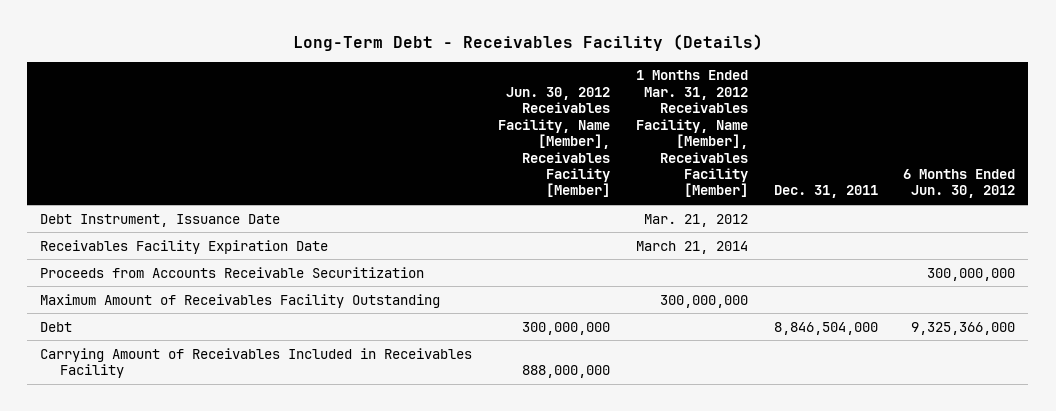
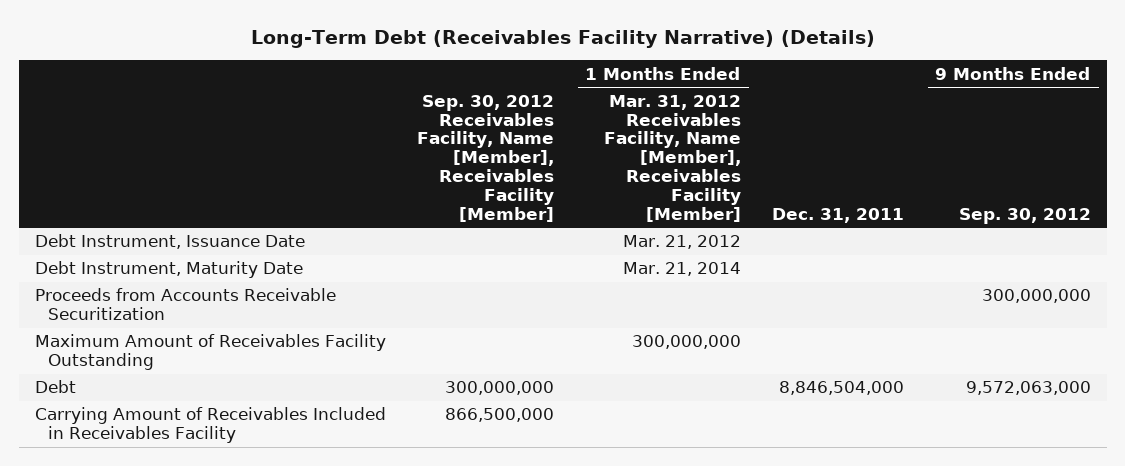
- Long-Term Debt - Receivables Facility (Details)
+ Long-Term Debt (Receivables Facility Narrative) (Details)
- | Jun. 30, 2012 Receivables Facility, Name [Member], Receivables Facility [Member] | 1 Months Ended Mar. 31, 2012 Receivables Facility, Name [Member], Receivables Facility [Member] | Dec. 31, 2011 | 6 Months Ended Jun. 30, 2012
+ | Sep. 30, 2012 Receivables Facility, Name [Member], Receivables Facility [Member] | 1 Months Ended Mar. 31, 2012 Receivables Facility, Name [Member], Receivables Facility [Member] | Dec. 31, 2011 | 9 Months Ended Sep. 30, 2012
- Receivables Facility Expiration Date | | March 21, 2014 | |
+ Debt Instrument, Maturity Date | | Mar. 21, 2014 | |

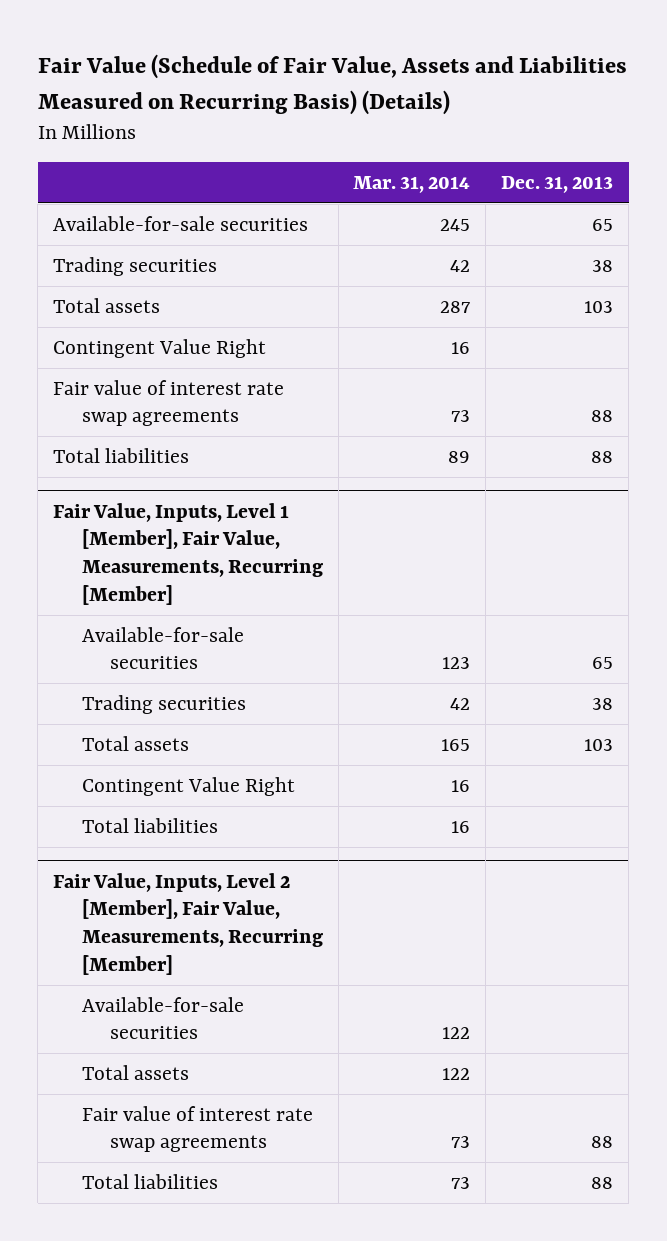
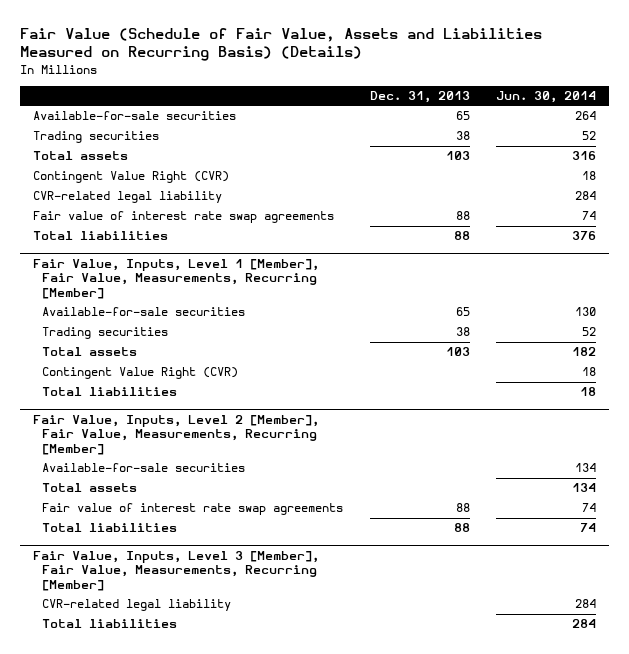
- | Mar. 31, 2014 | Dec. 31, 2013
+ | Dec. 31, 2013 | Jun. 30, 2014
- Contingent Value Right | 16 |
+ Contingent Value Right (CVR) | | 18
+ CVR-related legal liability | | 284
@ Fair Value, Inputs, Level 1 [Member], Fair Value, Measurements, Recurring [Member]
- Contingent Value Right | 16 |
+ Contingent Value Right (CVR) | | 18
+ Fair Value, Inputs, Level 3 [Member], Fair Value, Measurements, Recurring [Member]
+ CVR-related legal liability | | 284
+ Total liabilities | | 284

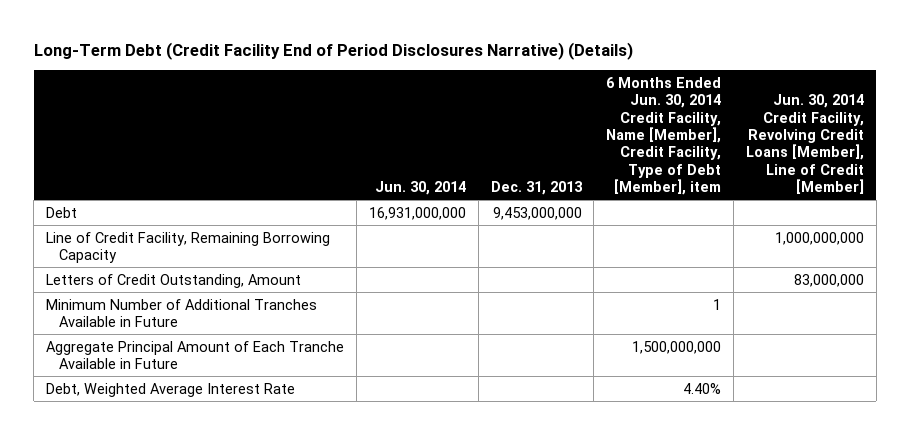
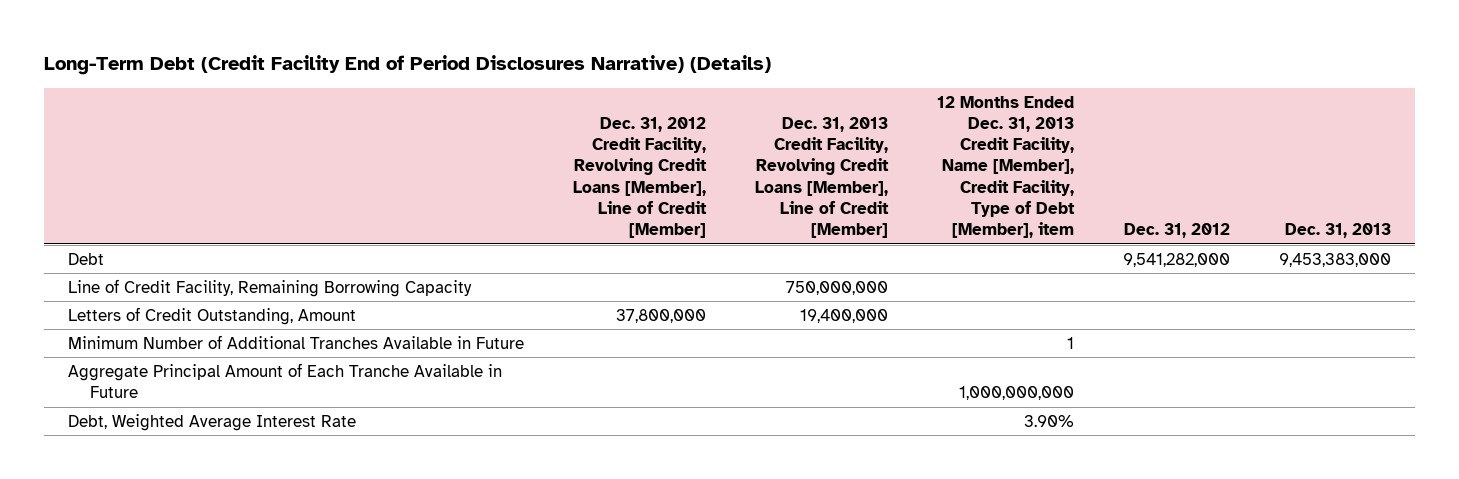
- | Jun. 30, 2014 | Dec. 31, 2013 | 6 Months Ended Jun. 30, 2014 Credit Facility, Name [Member], Credit Facility, Type of Debt [Member], item | Jun. 30, 2014 Credit Facility, Revolving Credit Loans [Member], Line of Credit [Member]
+ | Dec. 31, 2012 Credit Facility, Revolving Credit Loans [Member], Line of Credit [Member] | Dec. 31, 2013 Credit Facility, Revolving Credit Loans [Member], Line of Credit [Member] | 12 Months Ended Dec. 31, 2013 Credit Facility, Name [Member], Credit Facility, Type of Debt [Member], item | Dec. 31, 2012 | Dec. 31, 2013
- Debt | 16,931,000,000 | 9,453,000,000 | |
+ Debt | | | | 9,541,282,000 | 9,453,383,000

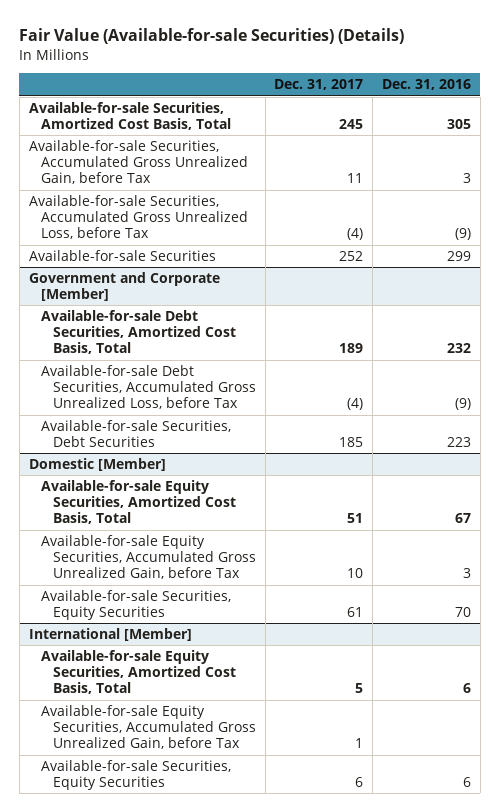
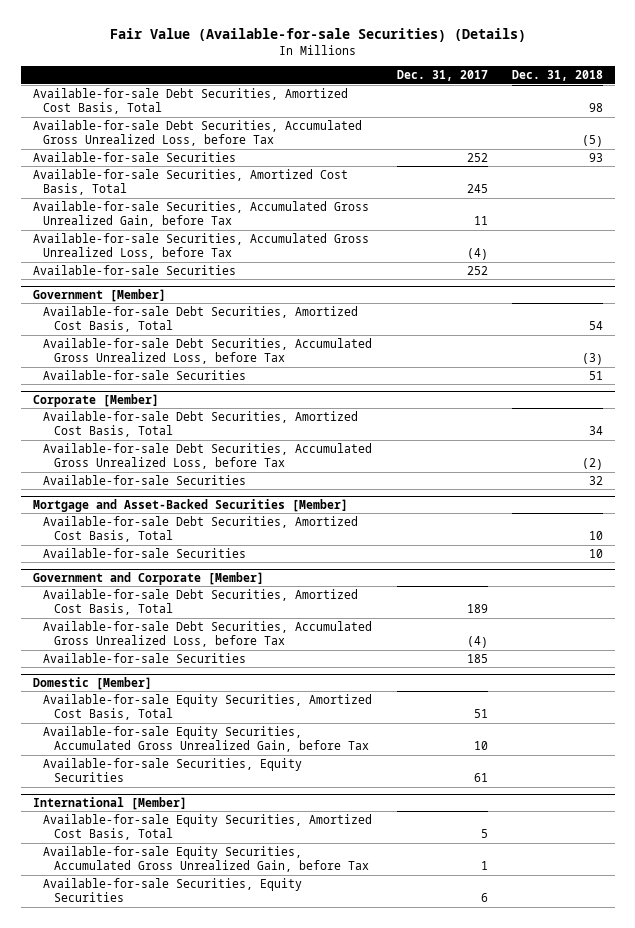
- | Dec. 31, 2017 | Dec. 31, 2016
+ | Dec. 31, 2017 | Dec. 31, 2018
+ Available-for-sale Debt Securities, Amortized Cost Basis, Total | | 98
+ Available-for-sale Debt Securities, Accumulated Gross Unrealized Loss, before Tax | | (5)
+ Available-for-sale Securities | 252 | 93
+ Government [Member]
+ Available-for-sale Debt Securities, Amortized Cost Basis, Total | | 54
+ Available-for-sale Debt Securities, Accumulated Gross Unrealized Loss, before Tax | | (3)
+ Available-for-sale Securities | | 51
+ Corporate [Member]
+ Available-for-sale Debt Securities, Amortized Cost Basis, Total | | 34
+ Available-for-sale Debt Securities, Accumulated Gross Unrealized Loss, before Tax | | (2)
+ Available-for-sale Securities | | 32
+ Mortgage and Asset-Backed Securities [Member]
+ Available-for-sale Debt Securities, Amortized Cost Basis, Total | | 10
+ Available-for-sale Securities | | 10
@ Government and Corporate [Member]
- Available-for-sale Securities, Debt Securities | 185 | 223
+ Available-for-sale Securities | 185 |

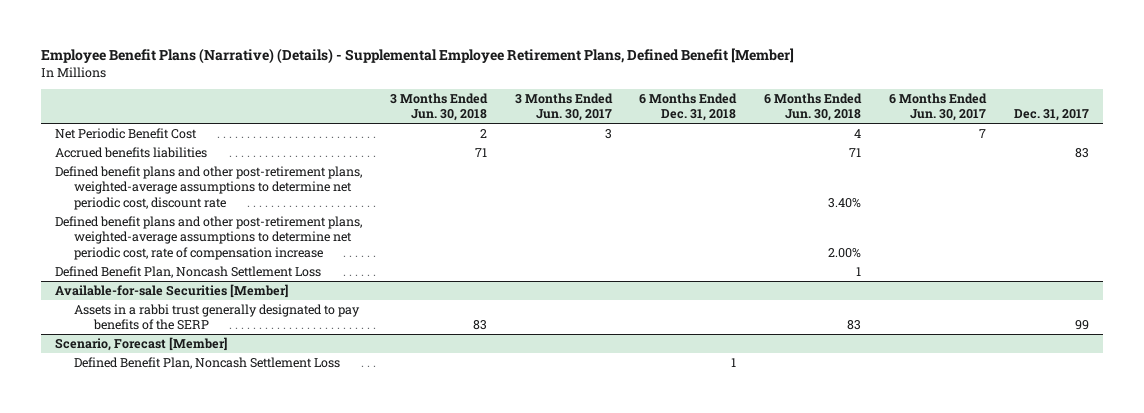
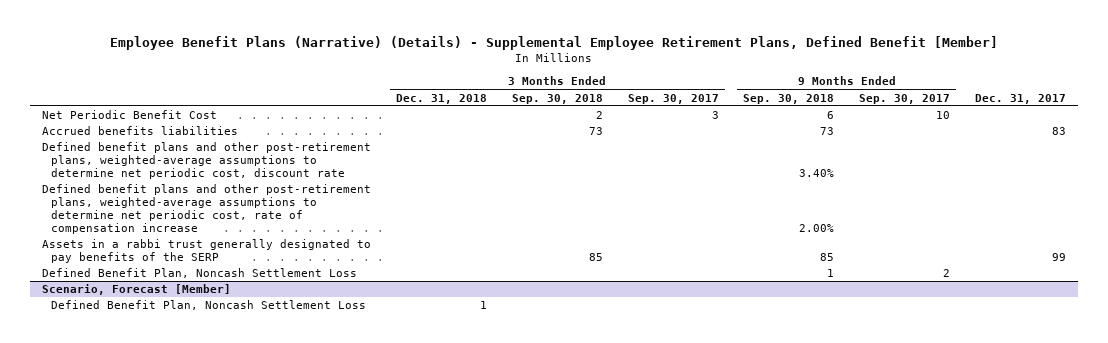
- | 3 Months Ended Jun. 30, 2018 | 3 Months Ended Jun. 30, 2017 | 6 Months Ended Dec. 31, 2018 | 6 Months Ended Jun. 30, 2018 | 6 Months Ended Jun. 30, 2017 | Dec. 31, 2017
+ | 3 Months Ended Dec. 31, 2018 | 3 Months Ended Sep. 30, 2018 | 3 Months Ended Sep. 30, 2017 | 9 Months Ended Sep. 30, 2018 | 9 Months Ended Sep. 30, 2017 | Dec. 31, 2017
+ Assets in a rabbi trust generally designated to pay benefits of the SERP | | 85 | | 85 | | 99
- Available-for-sale Securities [Member]
- Assets in a rabbi trust generally designated to pay benefits of the SERP | 83 | | | 83 | | 99

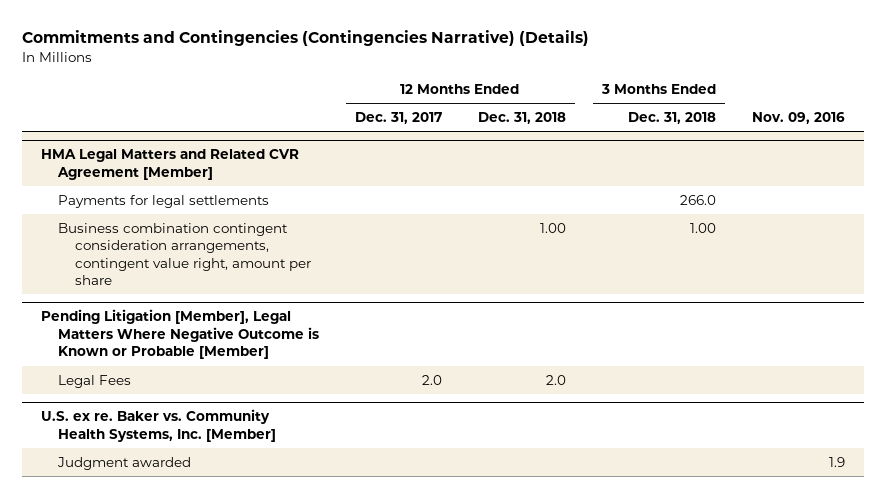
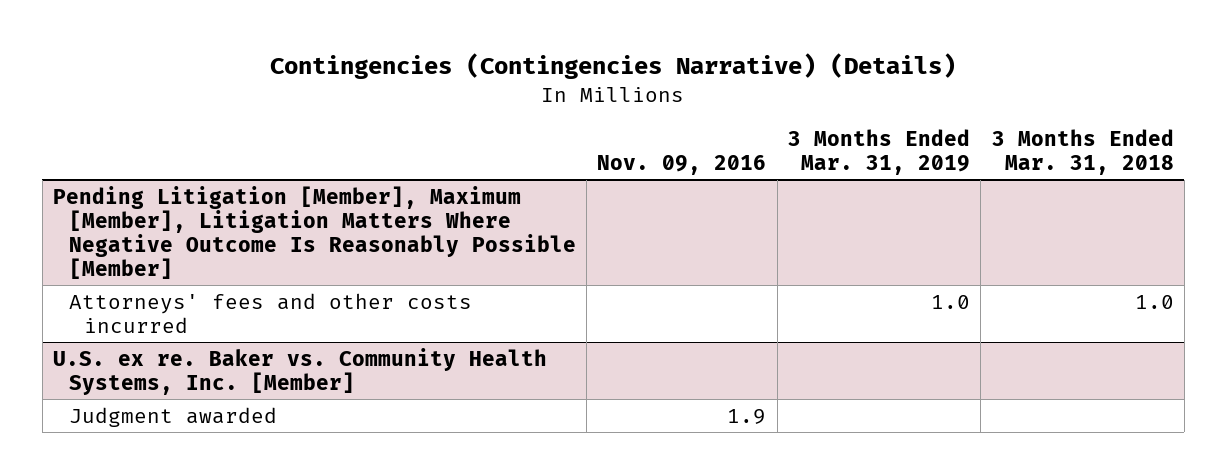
- Commitments and Contingencies (Contingencies Narrative) (Details)
+ Contingencies (Contingencies Narrative) (Details)
- | 12 Months Ended Dec. 31, 2017 | 12 Months Ended Dec. 31, 2018 | 3 Months Ended Dec. 31, 2018 | Nov. 09, 2016
+ | Nov. 09, 2016 | 3 Months Ended Mar. 31, 2019 | 3 Months Ended Mar. 31, 2018
- HMA Legal Matters and Related CVR Agreement [Member]
- Payments for legal settlements | | | 266.0 |
- Business combination contingent consideration arrangements, contingent value right, amount per share | | 1.00 | 1.00 |
- Pending Litigation [Member], Legal Matters Where Negative Outcome is Known or Probable [Member]
- Legal Fees | 2.0 | 2.0 | |
+ Pending Litigation [Member], Maximum [Member], Litigation Matters Where Negative Outcome Is Reasonably Possible [Member]
+ Attorneys' fees and other costs incurred | | 1.0 | 1.0

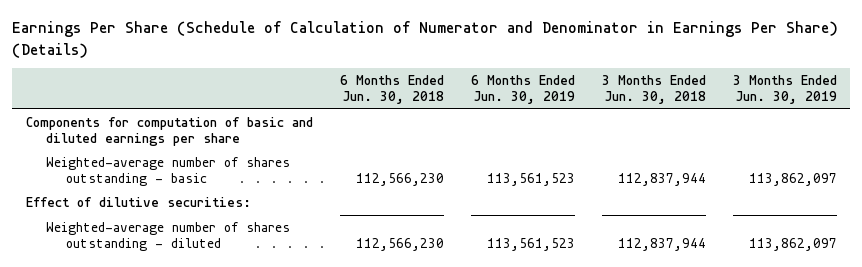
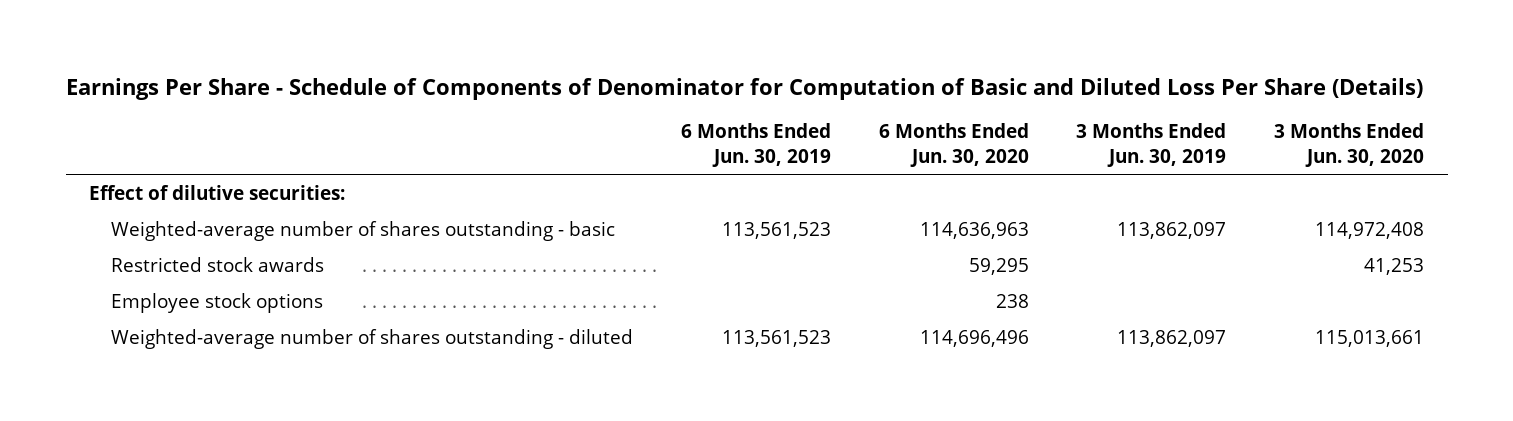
- Earnings Per Share (Schedule of Calculation of Numerator and Denominator in Earnings Per Share) (Details)
+ Earnings Per Share - Schedule of Components of Denominator for Computation of Basic and Diluted Loss Per Share (Details)
- | 6 Months Ended Jun. 30, 2018 | 6 Months Ended Jun. 30, 2019 | 3 Months Ended Jun. 30, 2018 | 3 Months Ended Jun. 30, 2019
+ | 6 Months Ended Jun. 30, 2019 | 6 Months Ended Jun. 30, 2020 | 3 Months Ended Jun. 30, 2019 | 3 Months Ended Jun. 30, 2020
- Components for computation of basic and diluted earnings per share
moved down: Weighted-average number of shares outstanding - basic | 113,561,523 | 114,636,963 | 113,862,097 | 114,972,408
+ Restricted stock awards | | 59,295 | | 41,253
+ Employee stock options | | 238 | |

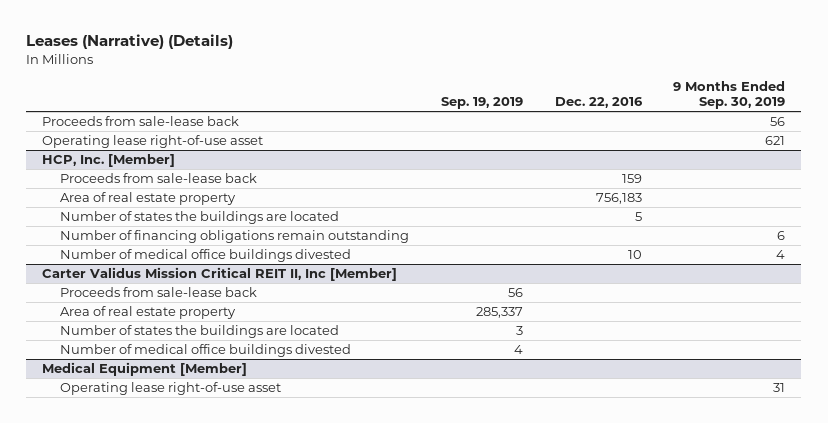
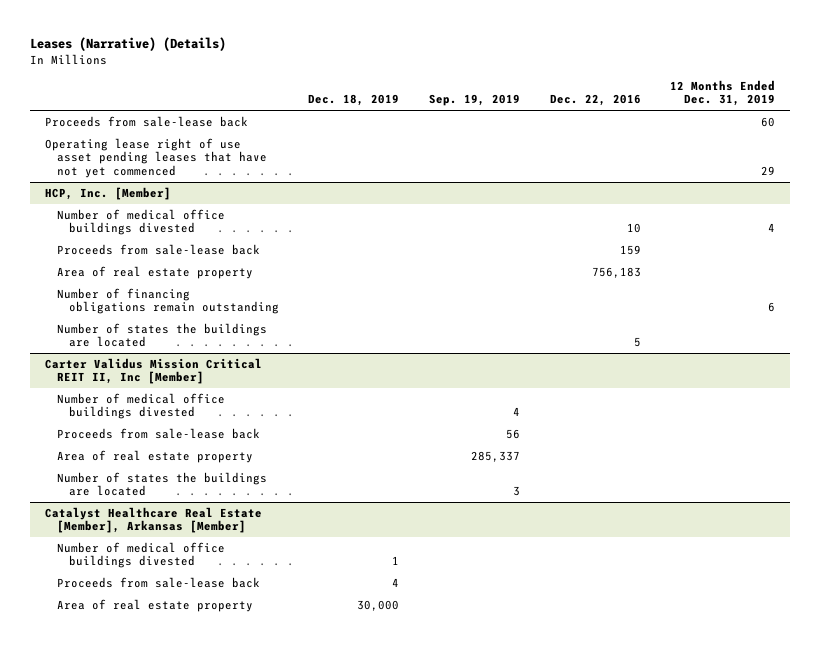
- | Sep. 19, 2019 | Dec. 22, 2016 | 9 Months Ended Sep. 30, 2019
+ | Dec. 18, 2019 | Sep. 19, 2019 | Dec. 22, 2016 | 12 Months Ended Dec. 31, 2019
- Operating lease right-of-use asset | | | 621
+ Operating lease right of use asset pending leases that have not yet commenced | | | | 29
@ HCP, Inc. [Member]
moved up: Number of medical office buildings divested | | | 10 | 4
moved down: Number of states the buildings are located | | | 5 |
@ Carter Validus Mission Critical REIT II, Inc [Member]
moved up: Number of medical office buildings divested | | 4 | |
- Medical Equipment [Member]
- Operating lease right-of-use asset | | | 31
+ Catalyst Healthcare Real Estate [Member], Arkansas [Member]
+ Number of medical office buildings divested | 1 | | |
+ Proceeds from sale-lease back | 4 | | |
+ Area of real estate property | 30,000 | | |

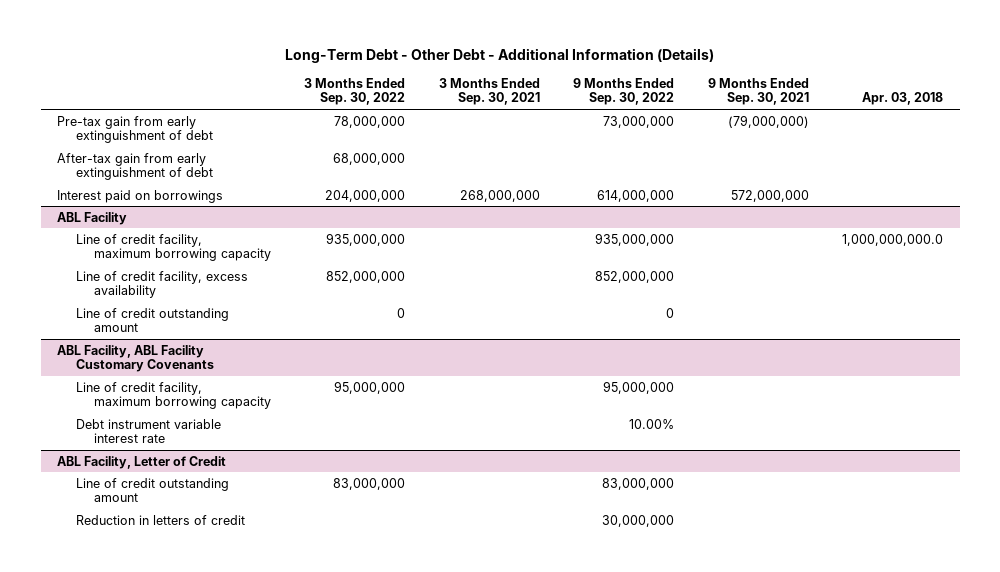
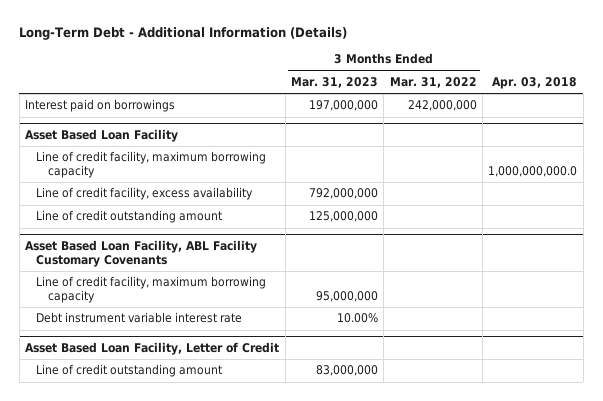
- Long-Term Debt - Other Debt - Additional Information (Details)
+ Long-Term Debt - Additional Information (Details)
- | 3 Months Ended Sep. 30, 2022 | 3 Months Ended Sep. 30, 2021 | 9 Months Ended Sep. 30, 2022 | 9 Months Ended Sep. 30, 2021 | Apr. 03, 2018
+ | 3 Months Ended Mar. 31, 2023 | 3 Months Ended Mar. 31, 2022 | Apr. 03, 2018
- Pre-tax gain from early extinguishment of debt | 78,000,000 | | 73,000,000 | (79,000,000) |
- After-tax gain from early extinguishment of debt | 68,000,000 | | | |
- ABL Facility
+ Asset Based Loan Facility
- ABL Facility, ABL Facility Customary Covenants
+ Asset Based Loan Facility, ABL Facility Customary Covenants
- ABL Facility, Letter of Credit
+ Asset Based Loan Facility, Letter of Credit
- Reduction in letters of credit | | | 30,000,000 | |

